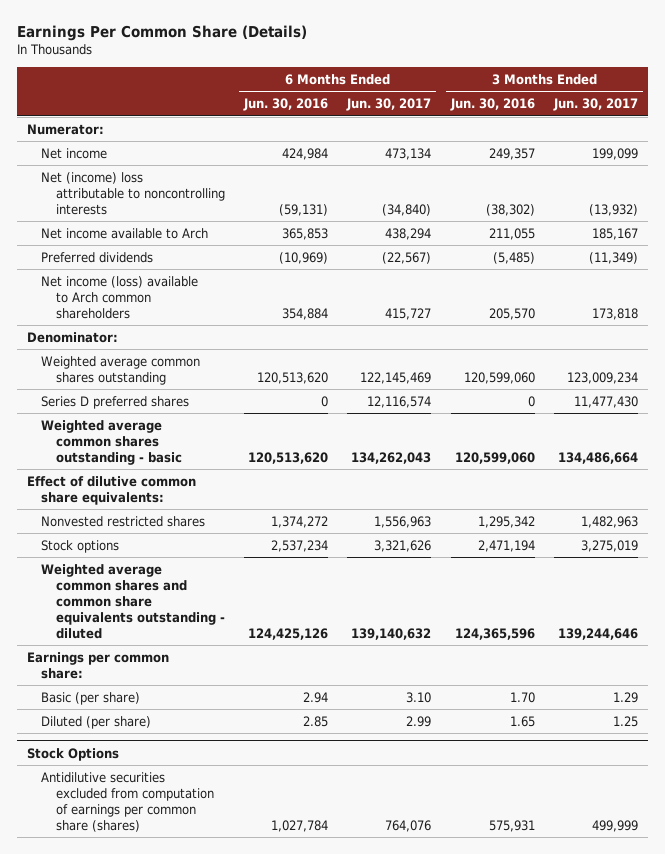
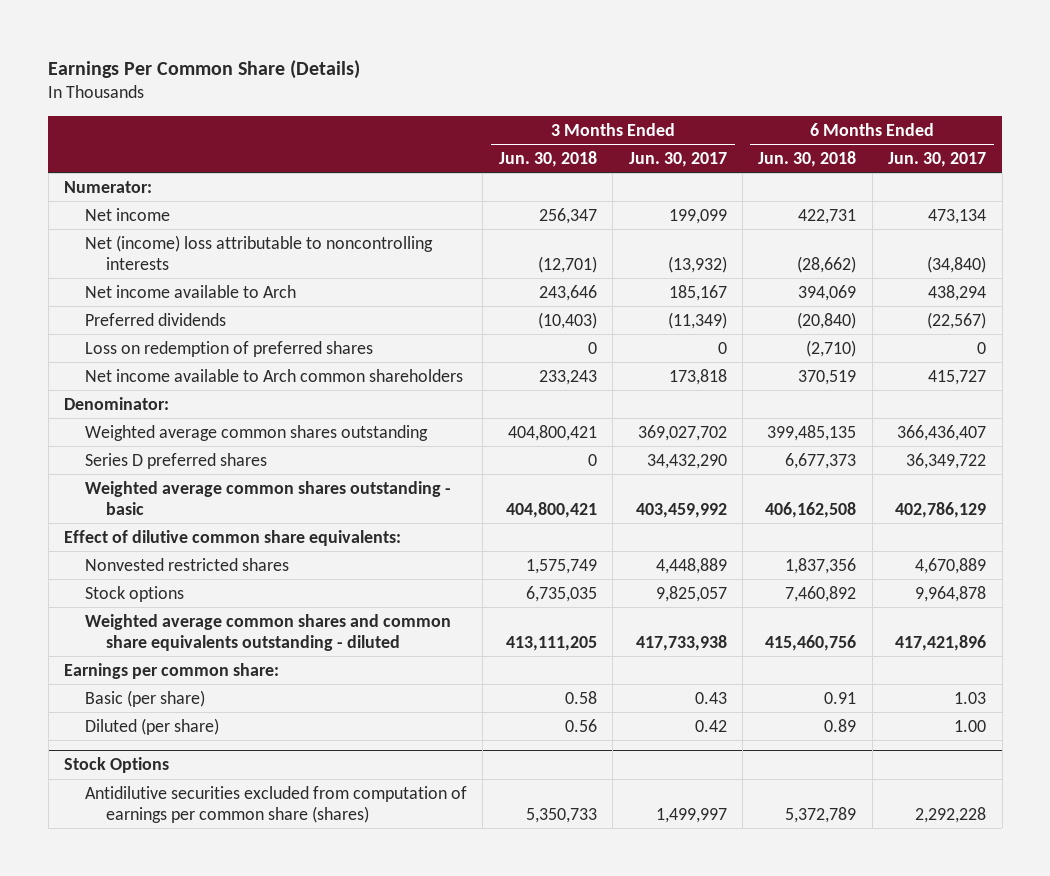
- | 6 Months Ended Jun. 30, 2016 | 6 Months Ended Jun. 30, 2017 | 3 Months Ended Jun. 30, 2016 | 3 Months Ended Jun. 30, 2017
+ | 3 Months Ended Jun. 30, 2018 | 3 Months Ended Jun. 30, 2017 | 6 Months Ended Jun. 30, 2018 | 6 Months Ended Jun. 30, 2017
- Net income (loss) available to Arch common shareholders | 354,884 | 415,727 | 205,570 | 173,818
+ Loss on redemption of preferred shares | 0 | 0 | (2,710) | 0
+ Net income available to Arch common shareholders | 233,243 | 173,818 | 370,519 | 415,727
- Weighted average common shares outstanding | 120,513,620 | 122,145,469 | 120,599,060 | 123,009,234
- Series D preferred shares | 0 | 12,116,574 | 0 | 11,477,430
- Weighted average common shares outstanding - basic | 120,513,620 | 134,262,043 | 120,599,060 | 134,486,664
+ Weighted average common shares outstanding | 404,800,421 | 369,027,702 | 399,485,135 | 366,436,407
+ Series D preferred shares | 0 | 34,432,290 | 6,677,373 | 36,349,722
+ Weighted average common shares outstanding - basic | 404,800,421 | 403,459,992 | 406,162,508 | 402,786,129
- Nonvested restricted shares | 1,374,272 | 1,556,963 | 1,295,342 | 1,482,963
- Stock options | 2,537,234 | 3,321,626 | 2,471,194 | 3,275,019
- Weighted average common shares and common share equivalents outstanding - diluted | 124,425,126 | 139,140,632 | 124,365,596 | 139,244,646
+ Nonvested restricted shares | 1,575,749 | 4,448,889 | 1,837,356 | 4,670,889
+ Stock options | 6,735,035 | 9,825,057 | 7,460,892 | 9,964,878
+ Weighted average common shares and common share equivalents outstanding - diluted | 413,111,205 | 417,733,938 | 415,460,756 | 417,421,896
- Basic (per share) | 2.94 | 3.10 | 1.70 | 1.29
- Diluted (per share) | 2.85 | 2.99 | 1.65 | 1.25
+ Basic (per share) | 0.58 | 0.43 | 0.91 | 1.03
+ Diluted (per share) | 0.56 | 0.42 | 0.89 | 1.00
@ Stock Options
- Antidilutive securities excluded from computation of earnings per common share (shares) | 1,027,784 | 764,076 | 575,931 | 499,999
+ Antidilutive securities excluded from computation of earnings per common share (shares) | 5,350,733 | 1,499,997 | 5,372,789 | 2,292,228

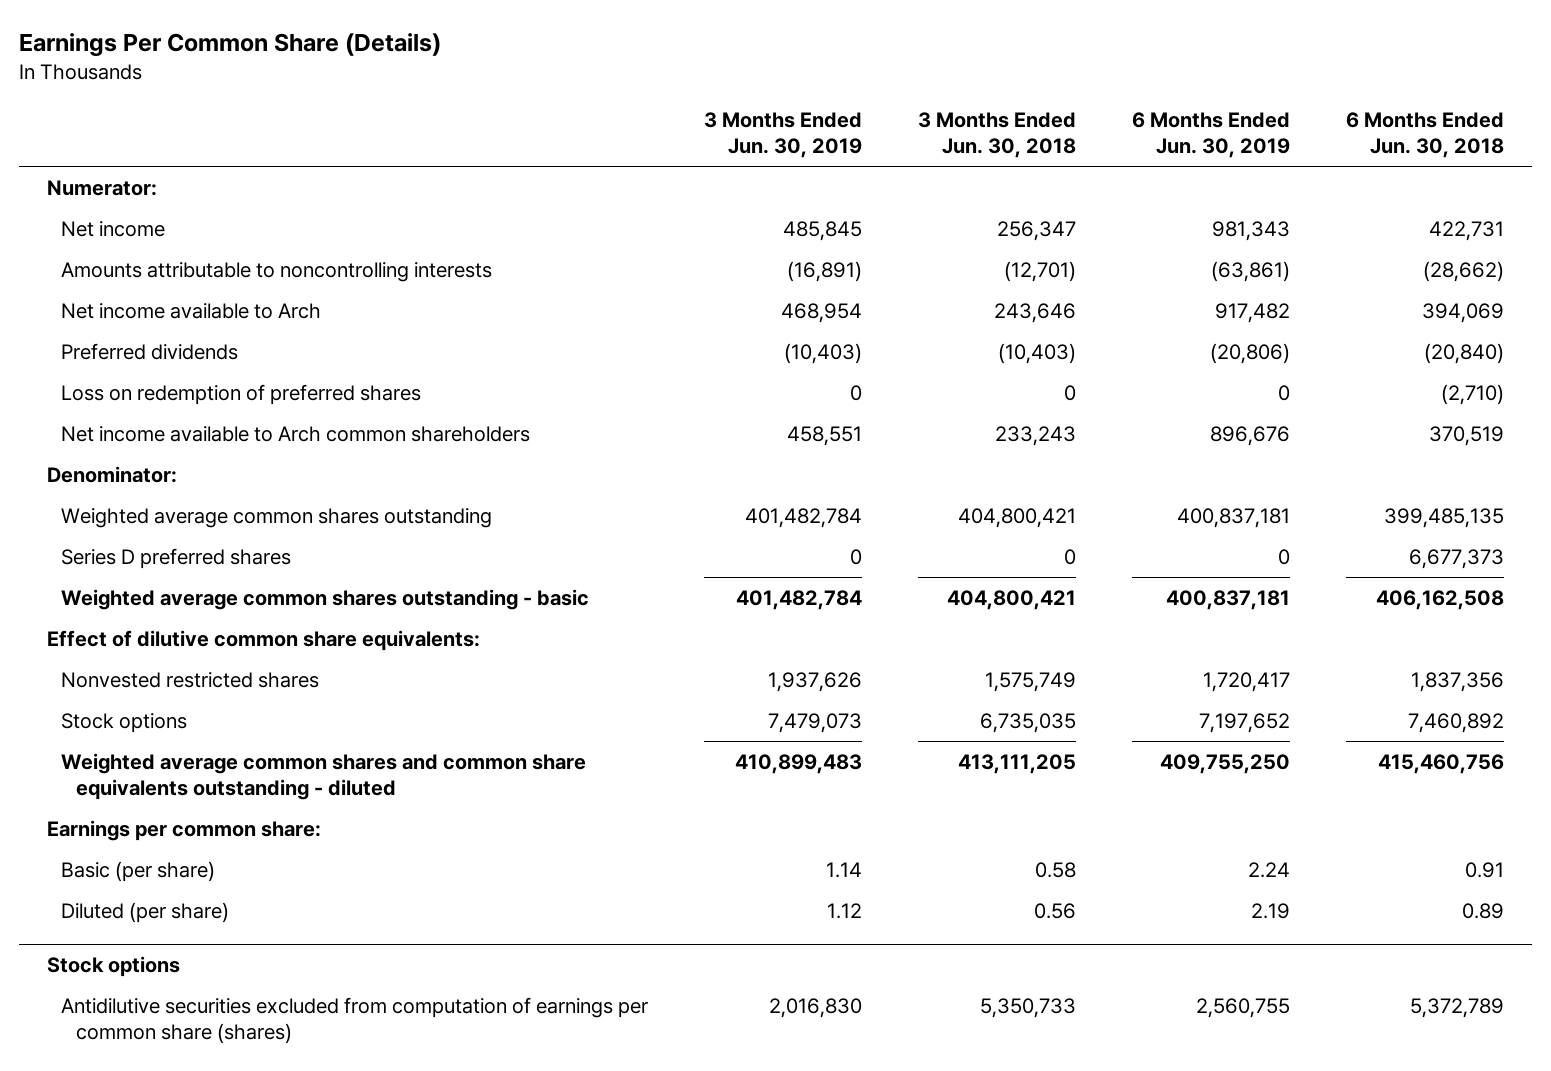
- | 3 Months Ended Jun. 30, 2018 | 3 Months Ended Jun. 30, 2017 | 6 Months Ended Jun. 30, 2018 | 6 Months Ended Jun. 30, 2017
+ | 3 Months Ended Jun. 30, 2019 | 3 Months Ended Jun. 30, 2018 | 6 Months Ended Jun. 30, 2019 | 6 Months Ended Jun. 30, 2018
- Net (income) loss attributable to noncontrolling interests | (12,701) | (13,932) | (28,662) | (34,840)
+ Amounts attributable to noncontrolling interests | (16,891) | (12,701) | (63,861) | (28,662)
- Stock Options
+ Stock options

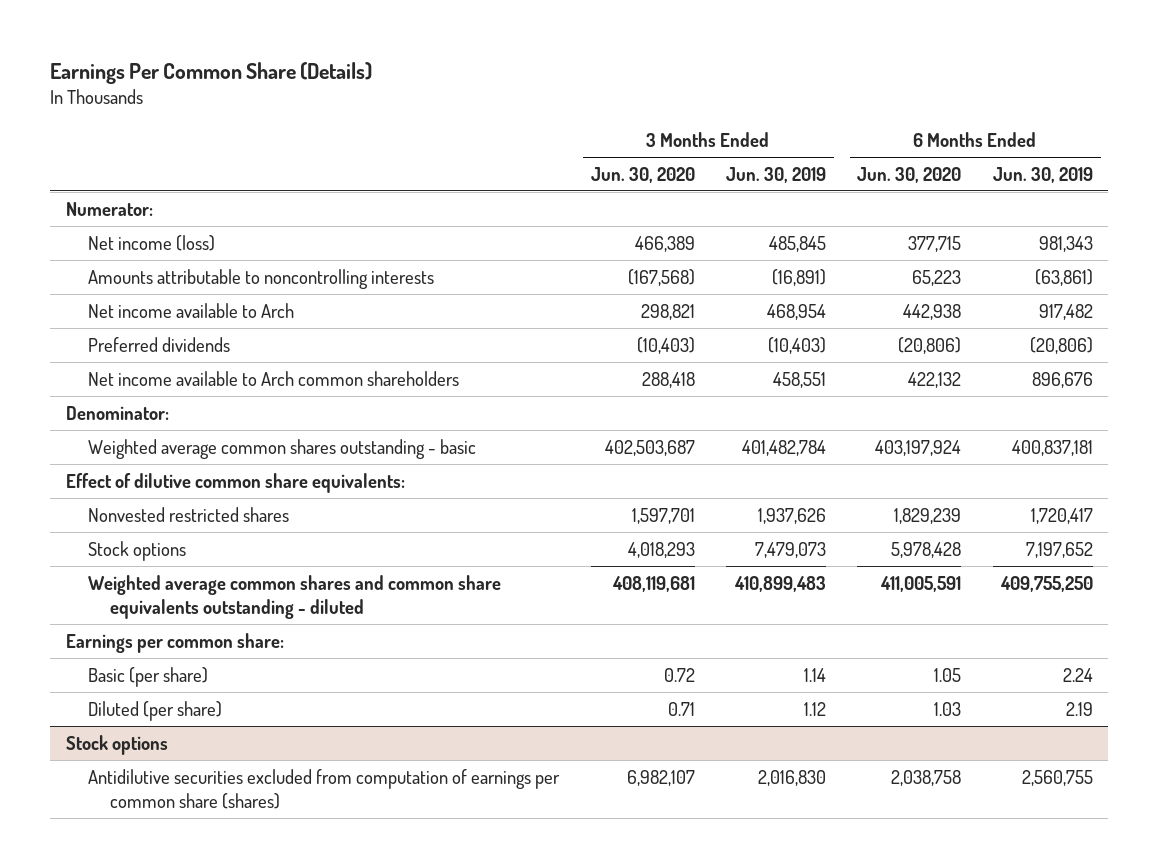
- | 3 Months Ended Jun. 30, 2019 | 3 Months Ended Jun. 30, 2018 | 6 Months Ended Jun. 30, 2019 | 6 Months Ended Jun. 30, 2018
+ | 3 Months Ended Jun. 30, 2020 | 3 Months Ended Jun. 30, 2019 | 6 Months Ended Jun. 30, 2020 | 6 Months Ended Jun. 30, 2019
- Net income | 485,845 | 256,347 | 981,343 | 422,731
+ Net income (loss) | 466,389 | 485,845 | 377,715 | 981,343
- Loss on redemption of preferred shares | 0 | 0 | 0 | (2,710)
- Weighted average common shares outstanding | 401,482,784 | 404,800,421 | 400,837,181 | 399,485,135
- Series D preferred shares | 0 | 0 | 0 | 6,677,373

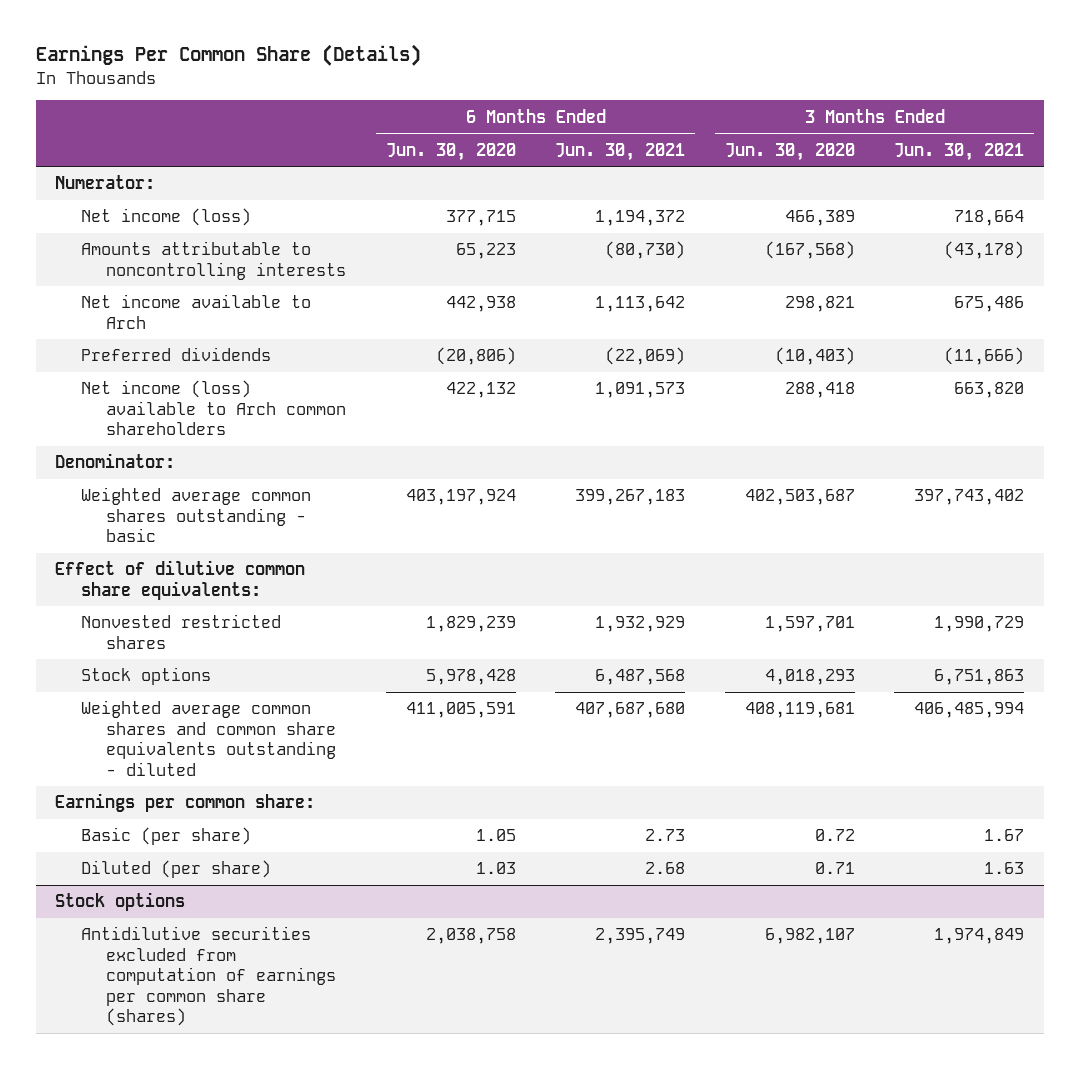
- | 3 Months Ended Jun. 30, 2020 | 3 Months Ended Jun. 30, 2019 | 6 Months Ended Jun. 30, 2020 | 6 Months Ended Jun. 30, 2019
+ | 6 Months Ended Jun. 30, 2020 | 6 Months Ended Jun. 30, 2021 | 3 Months Ended Jun. 30, 2020 | 3 Months Ended Jun. 30, 2021
- Net income available to Arch common shareholders | 288,418 | 458,551 | 422,132 | 896,676
+ Net income (loss) available to Arch common shareholders | 422,132 | 1,091,573 | 288,418 | 663,820

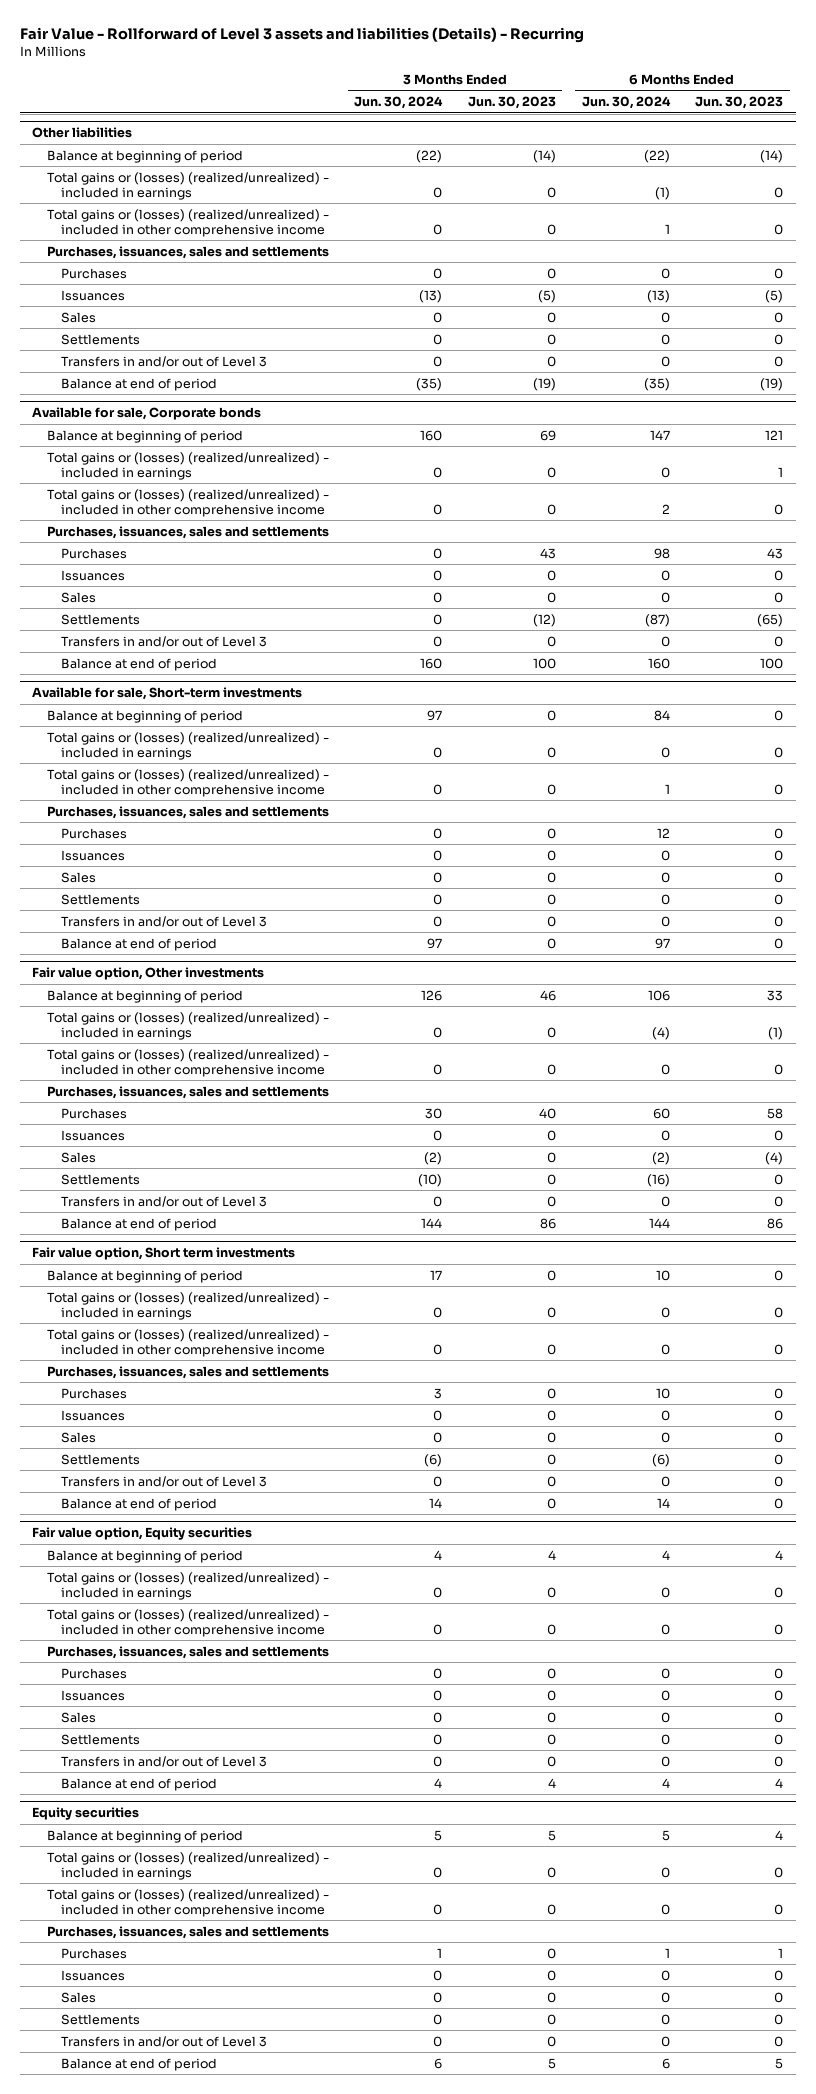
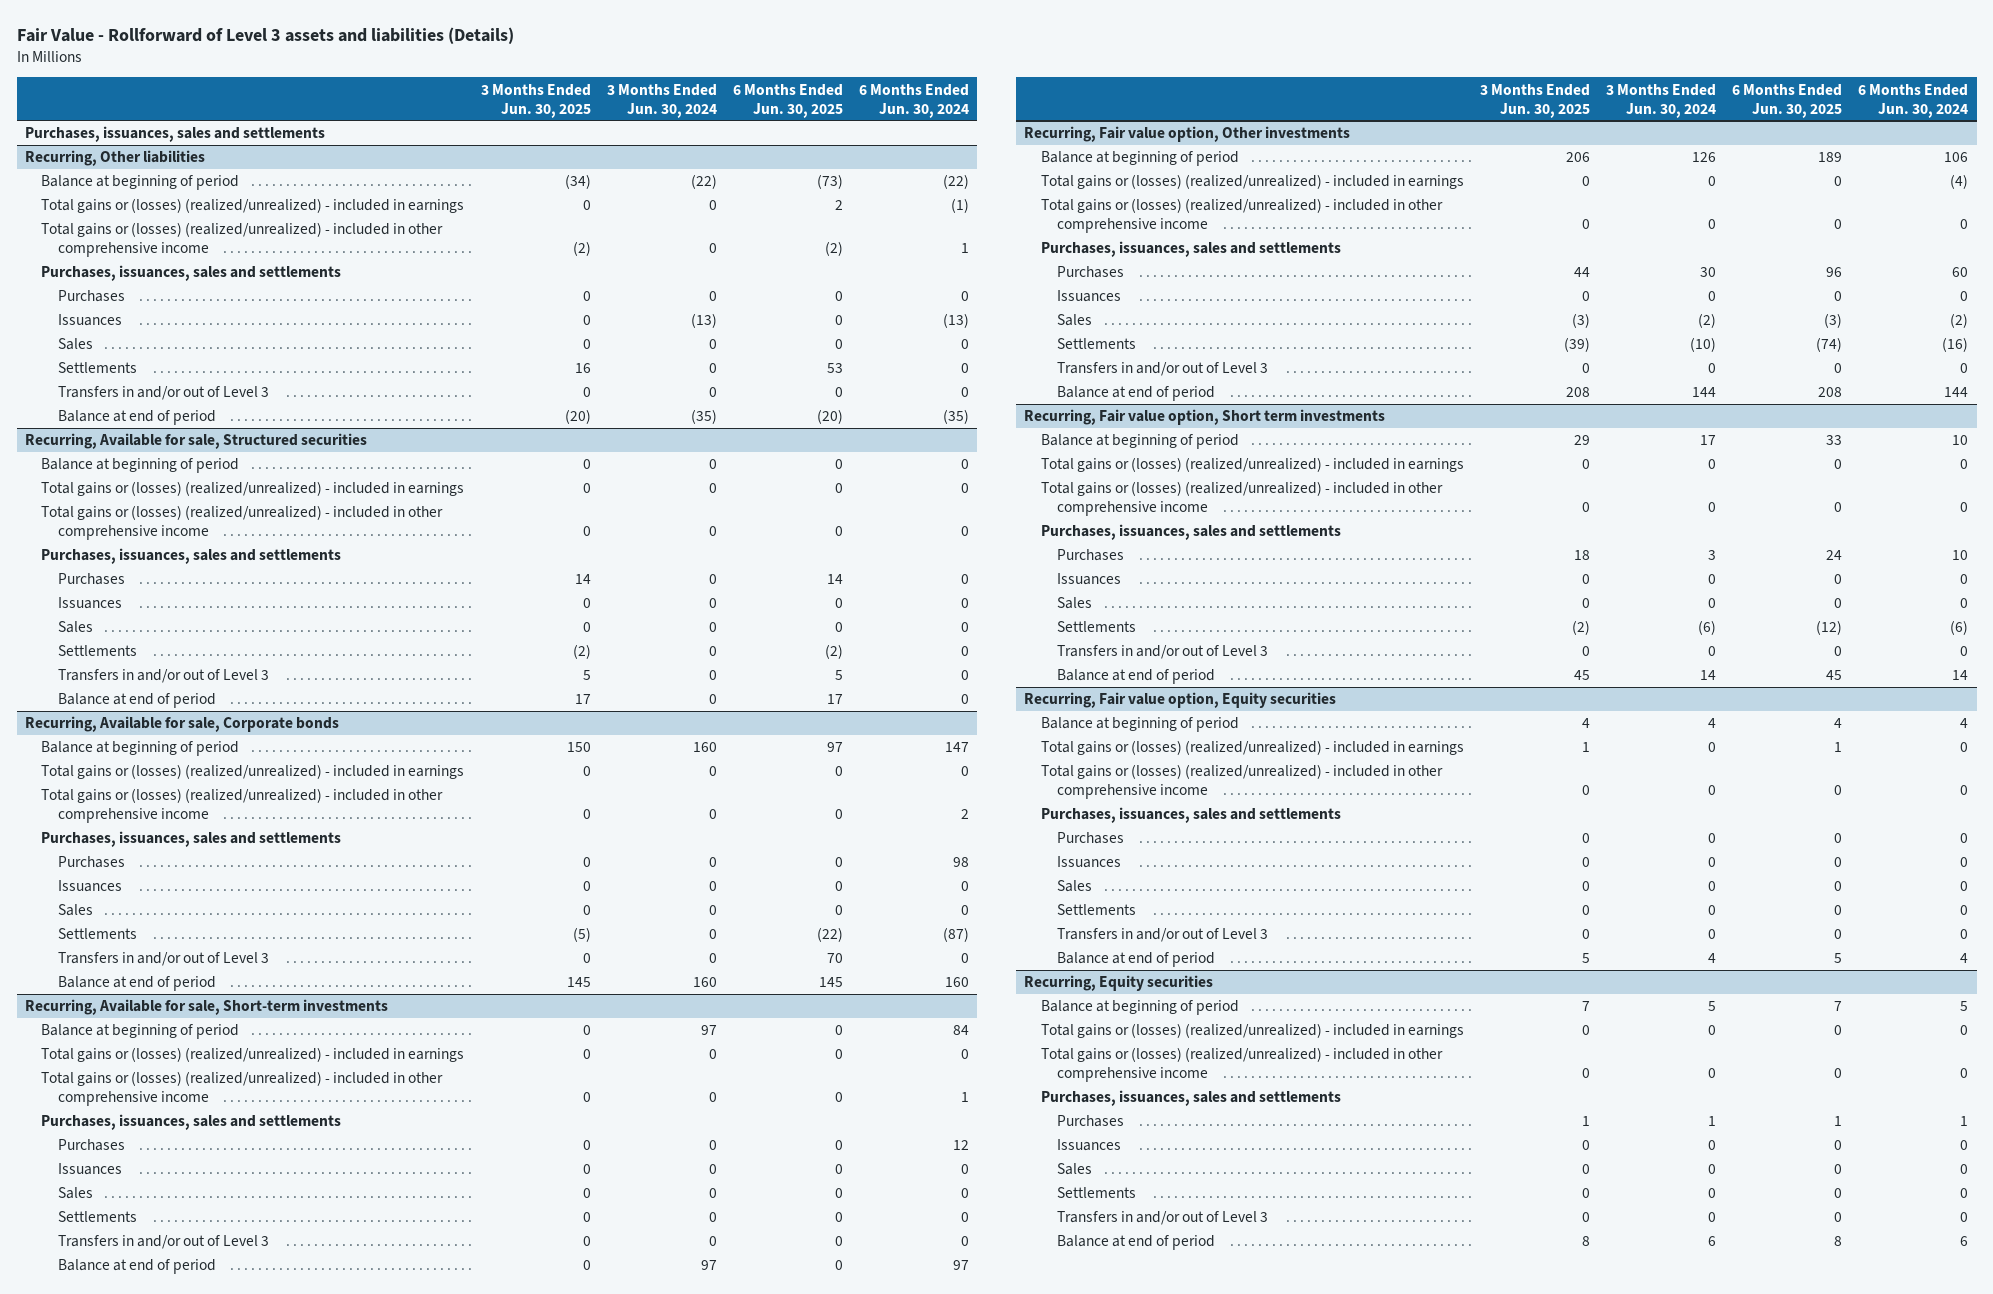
- Fair Value - Rollforward of Level 3 assets and liabilities (Details) - Recurring
+ Fair Value - Rollforward of Level 3 assets and liabilities (Details)
- | 3 Months Ended Jun. 30, 2024 | 3 Months Ended Jun. 30, 2023 | 6 Months Ended Jun. 30, 2024 | 6 Months Ended Jun. 30, 2023
+ | 3 Months Ended Jun. 30, 2025 | 3 Months Ended Jun. 30, 2024 | 6 Months Ended Jun. 30, 2025 | 6 Months Ended Jun. 30, 2024
- Other liabilities
+ Purchases, issuances, sales and settlements
+ Recurring, Other liabilities
- Available for sale, Corporate bonds
+ Recurring, Available for sale, Structured securities
+ Balance at beginning of period | 0 | 0 | 0 | 0
+ Total gains or (losses) (realized/unrealized) - included in earnings | 0 | 0 | 0 | 0
+ Total gains or (losses) (realized/unrealized) - included in other comprehensive income | 0 | 0 | 0 | 0
+ Purchases, issuances, sales and settlements
+ Purchases | 14 | 0 | 14 | 0
+ Issuances | 0 | 0 | 0 | 0
+ Sales | 0 | 0 | 0 | 0
+ Settlements | (2) | 0 | (2) | 0
+ Transfers in and/or out of Level 3 | 5 | 0 | 5 | 0
+ Balance at end of period | 17 | 0 | 17 | 0
+ Recurring, Available for sale, Corporate bonds
- Available for sale, Short-term investments
+ Recurring, Available for sale, Short-term investments
- Fair value option, Other investments
+ Recurring, Fair value option, Other investments
- Fair value option, Short term investments
+ Recurring, Fair value option, Short term investments
- Fair value option, Equity securities
+ Recurring, Fair value option, Equity securities
- Equity securities
+ Recurring, Equity securities

